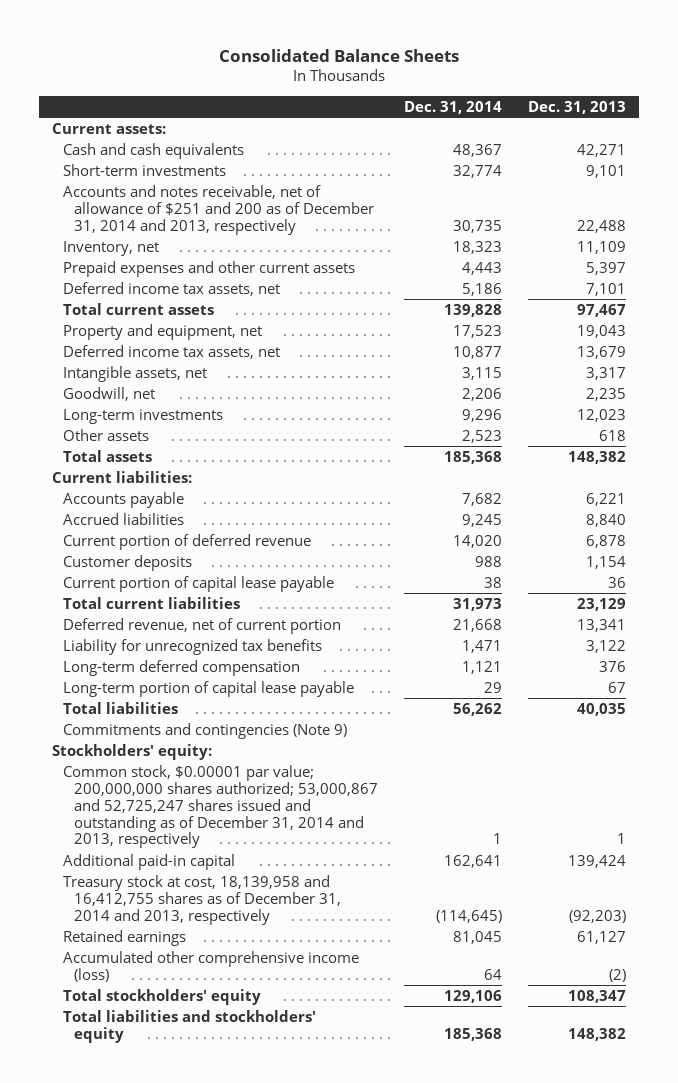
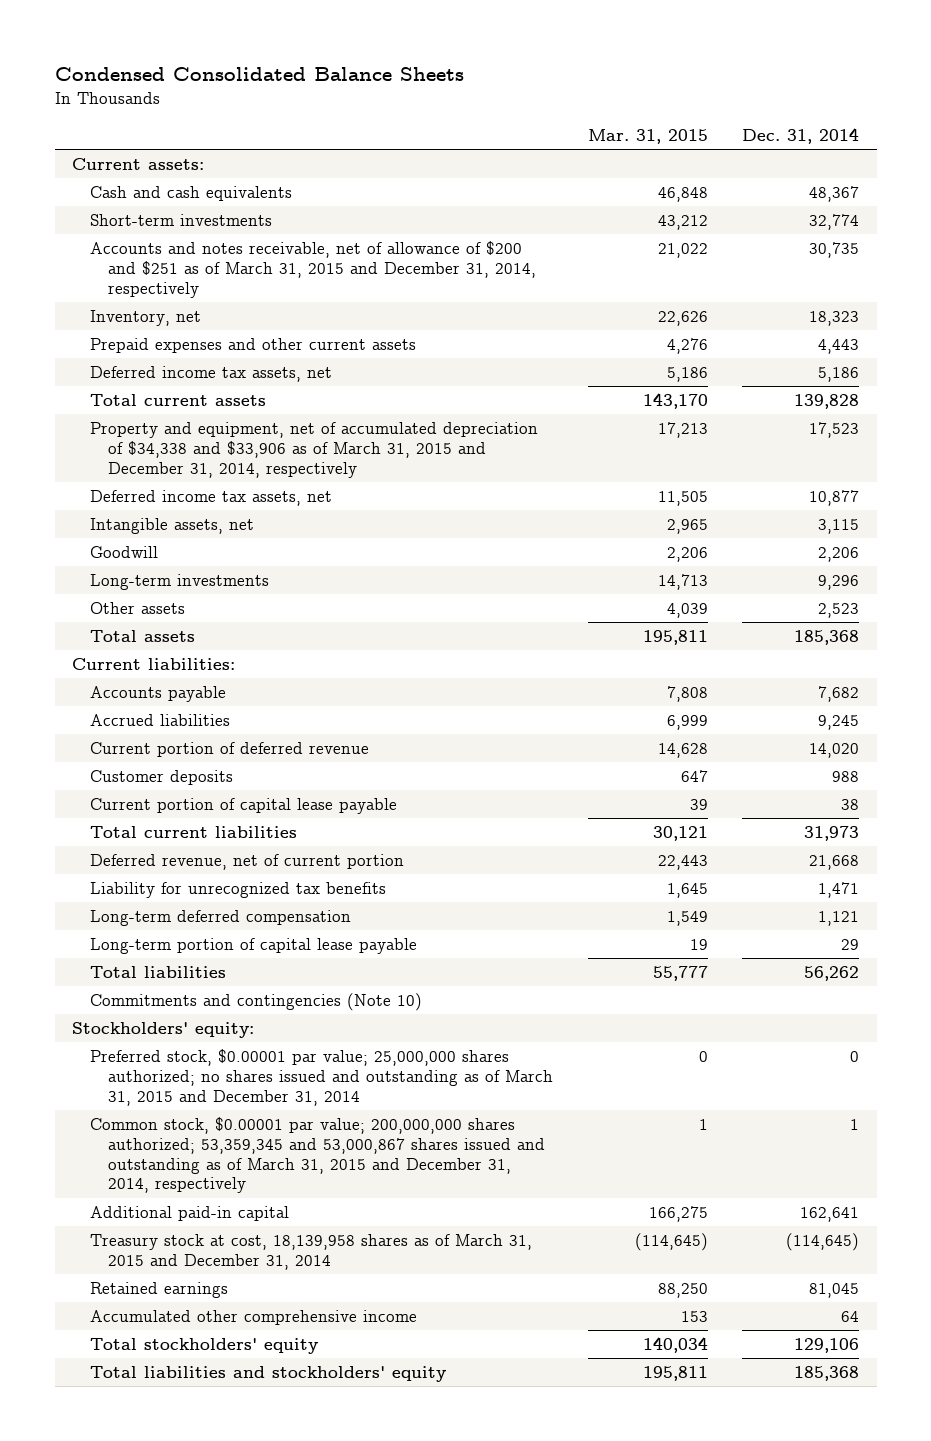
- Consolidated Balance Sheets
+ Condensed Consolidated Balance Sheets
- | Dec. 31, 2014 | Dec. 31, 2013
+ | Mar. 31, 2015 | Dec. 31, 2014
- Accounts and notes receivable, net of allowance of $251 and 200 as of December 31, 2014 and 2013, respectively | 30,735 | 22,488
+ Accounts and notes receivable, net of allowance of $200 and $251 as of March 31, 2015 and December 31, 2014, respectively | 21,022 | 30,735
- Property and equipment, net | 17,523 | 19,043
+ Property and equipment, net of accumulated depreciation of $34,338 and $33,906 as of March 31, 2015 and December 31, 2014, respectively | 17,213 | 17,523
- Goodwill, net | 2,206 | 2,235
+ Goodwill | 2,206 | 2,206
- Commitments and contingencies (Note 9)
+ Commitments and contingencies (Note 10)
- Common stock, $0.00001 par value; 200,000,000 shares authorized; 53,000,867 and 52,725,247 shares issued and outstanding as of December 31, 2014 and 2013, respectively | 1 | 1
+ Preferred stock, $0.00001 par value; 25,000,000 shares authorized; no shares issued and outstanding as of March 31, 2015 and December 31, 2014 | 0 | 0
+ Common stock, $0.00001 par value; 200,000,000 shares authorized; 53,359,345 and 53,000,867 shares issued and outstanding as of March 31, 2015 and December 31, 2014, respectively | 1 | 1
- Treasury stock at cost, 18,139,958 and 16,412,755 shares as of December 31, 2014 and 2013, respectively | (114,645) | (92,203)
+ Treasury stock at cost, 18,139,958 shares as of March 31, 2015 and December 31, 2014 | (114,645) | (114,645)
- Accumulated other comprehensive income (loss) | 64 | (2)
+ Accumulated other comprehensive income | 153 | 64

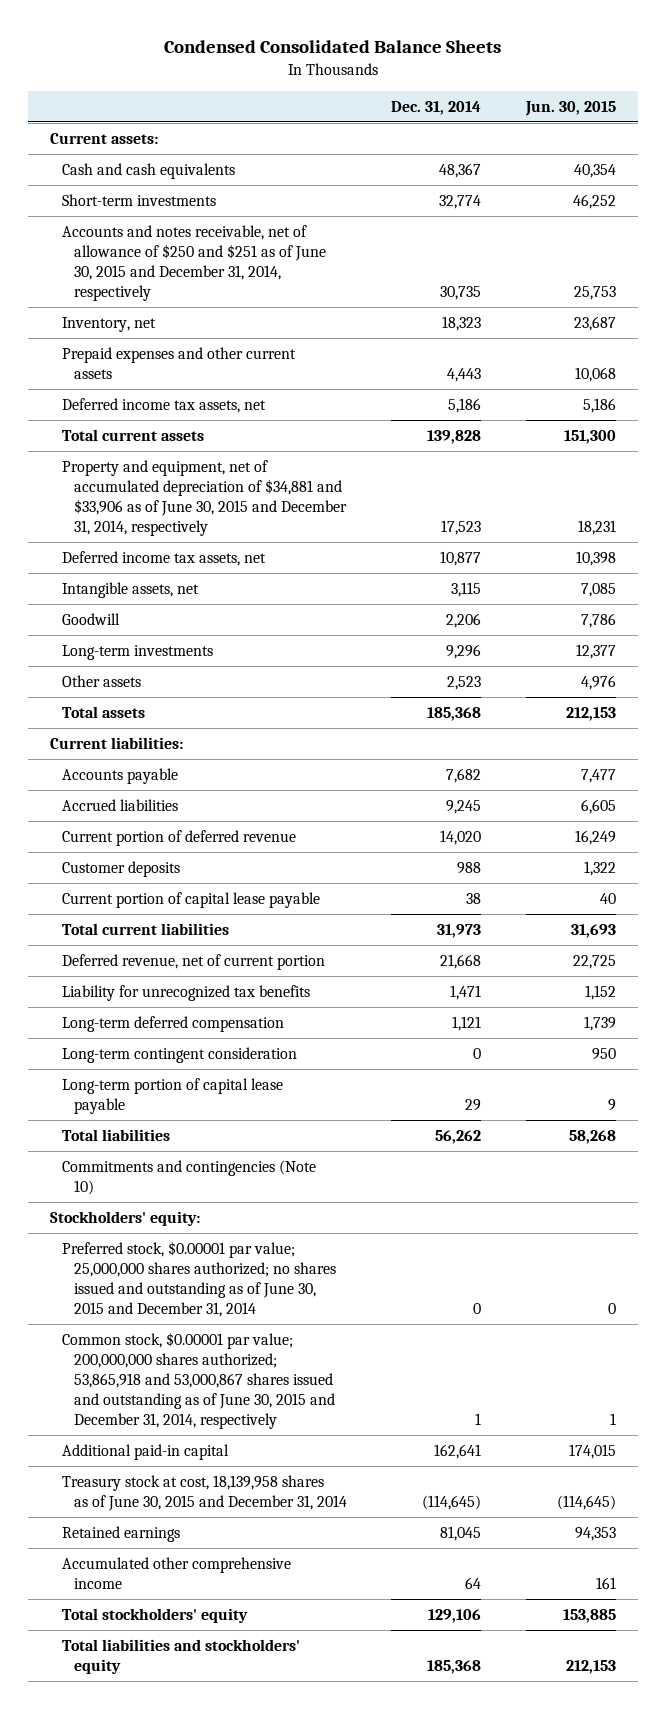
- | Mar. 31, 2015 | Dec. 31, 2014
+ | Dec. 31, 2014 | Jun. 30, 2015
- Accounts and notes receivable, net of allowance of $200 and $251 as of March 31, 2015 and December 31, 2014, respectively | 21,022 | 30,735
+ Accounts and notes receivable, net of allowance of $250 and $251 as of June 30, 2015 and December 31, 2014, respectively | 30,735 | 25,753
- Property and equipment, net of accumulated depreciation of $34,338 and $33,906 as of March 31, 2015 and December 31, 2014, respectively | 17,213 | 17,523
+ Property and equipment, net of accumulated depreciation of $34,881 and $33,906 as of June 30, 2015 and December 31, 2014, respectively | 17,523 | 18,231
+ Long-term contingent consideration | 0 | 950
- Preferred stock, $0.00001 par value; 25,000,000 shares authorized; no shares issued and outstanding as of March 31, 2015 and December 31, 2014 | 0 | 0
- Common stock, $0.00001 par value; 200,000,000 shares authorized; 53,359,345 and 53,000,867 shares issued and outstanding as of March 31, 2015 and December 31, 2014, respectively | 1 | 1
+ Preferred stock, $0.00001 par value; 25,000,000 shares authorized; no shares issued and outstanding as of June 30, 2015 and December 31, 2014 | 0 | 0
+ Common stock, $0.00001 par value; 200,000,000 shares authorized; 53,865,918 and 53,000,867 shares issued and outstanding as of June 30, 2015 and December 31, 2014, respectively | 1 | 1
- Treasury stock at cost, 18,139,958 shares as of March 31, 2015 and December 31, 2014 | (114,645) | (114,645)
+ Treasury stock at cost, 18,139,958 shares as of June 30, 2015 and December 31, 2014 | (114,645) | (114,645)

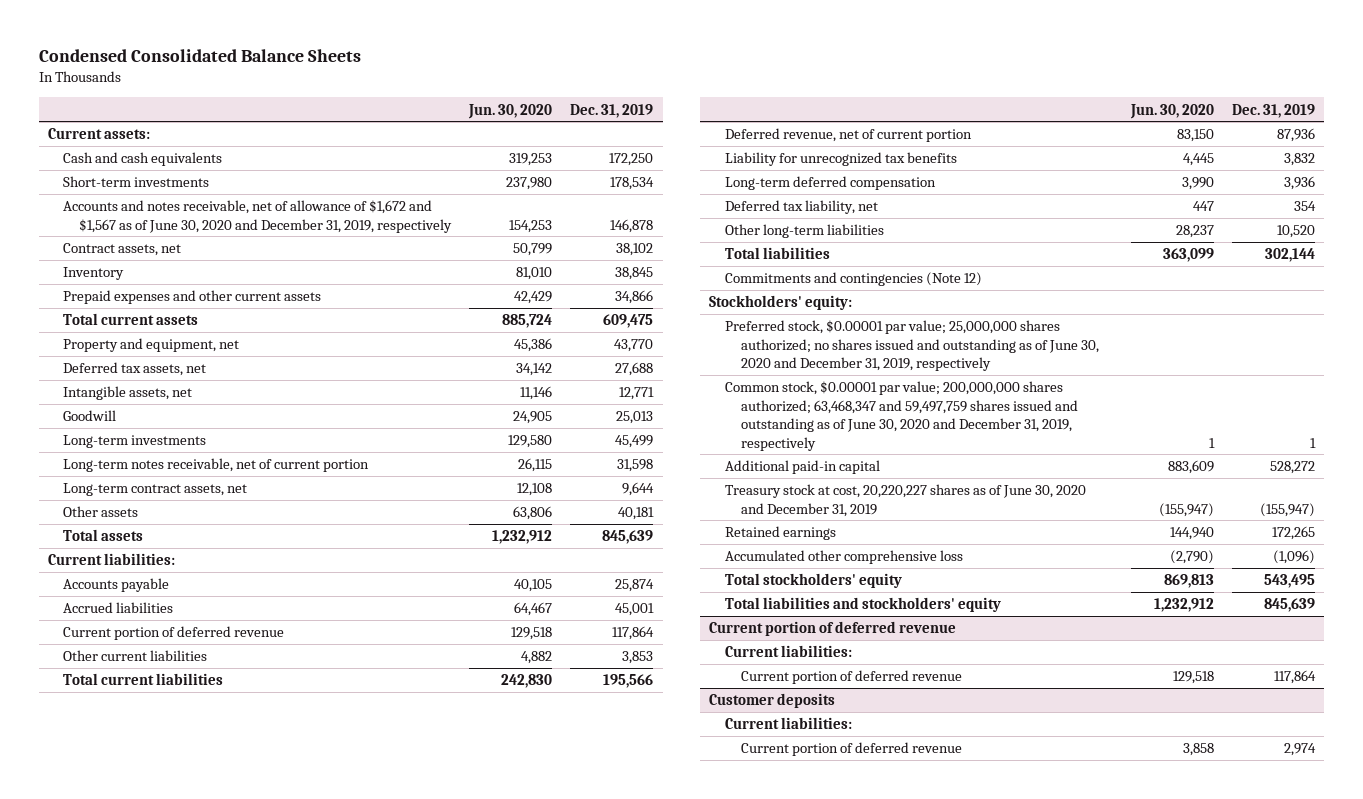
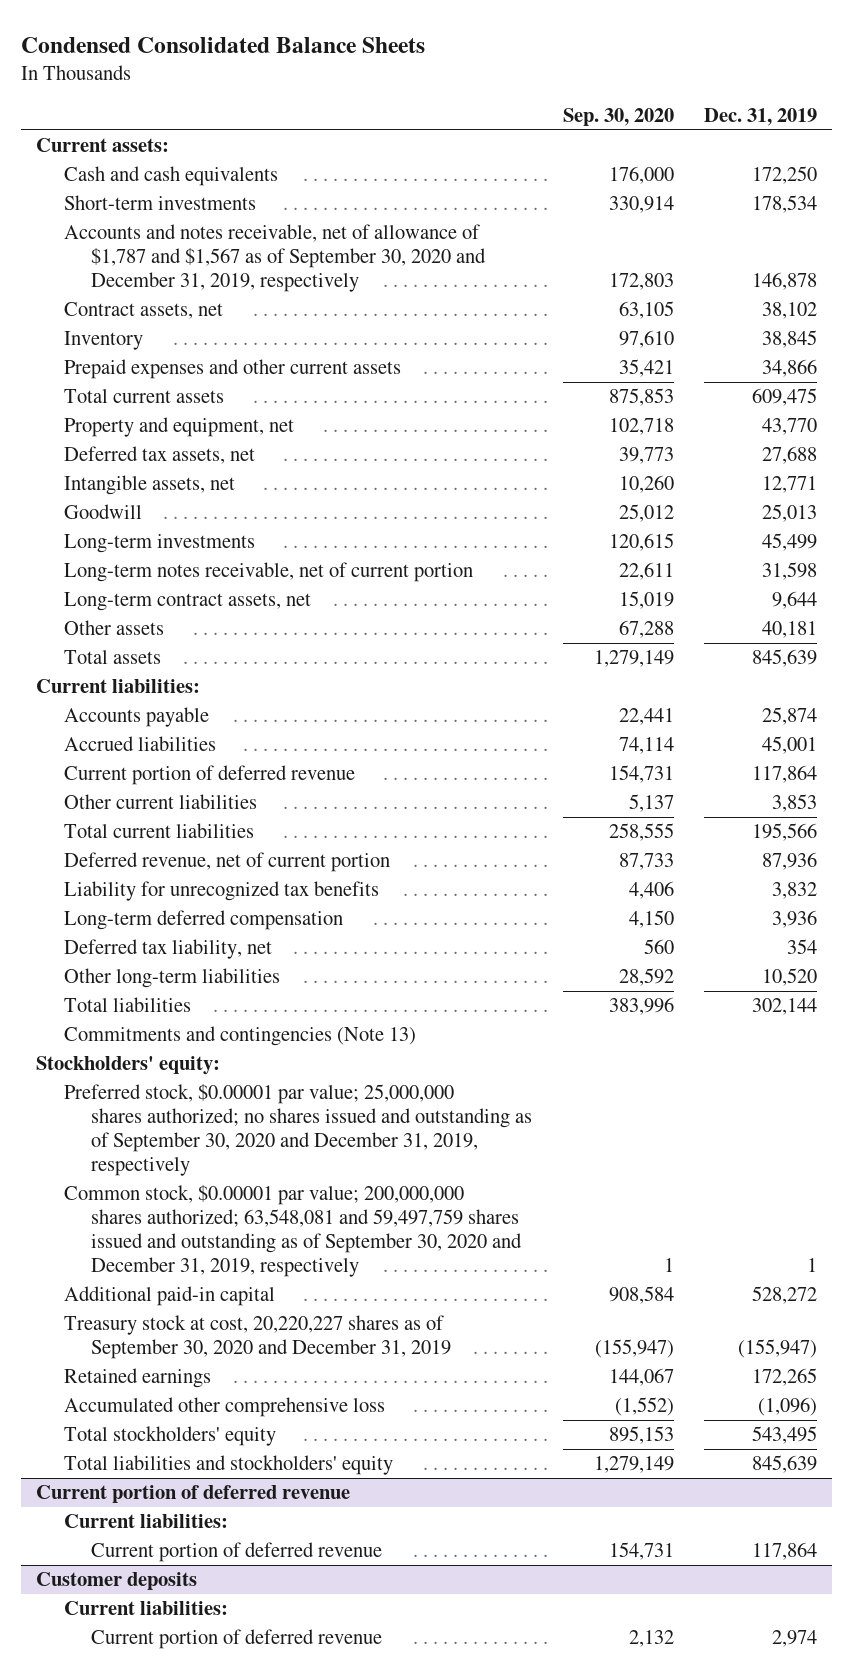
- | Jun. 30, 2020 | Dec. 31, 2019
+ | Sep. 30, 2020 | Dec. 31, 2019
- Accounts and notes receivable, net of allowance of $1,672 and $1,567 as of June 30, 2020 and December 31, 2019, respectively | 154,253 | 146,878
+ Accounts and notes receivable, net of allowance of $1,787 and $1,567 as of September 30, 2020 and December 31, 2019, respectively | 172,803 | 146,878
- Commitments and contingencies (Note 12)
+ Commitments and contingencies (Note 13)
- Preferred stock, $0.00001 par value; 25,000,000 shares authorized; no shares issued and outstanding as of June 30, 2020 and December 31, 2019, respectively
- Common stock, $0.00001 par value; 200,000,000 shares authorized; 63,468,347 and 59,497,759 shares issued and outstanding as of June 30, 2020 and December 31, 2019, respectively | 1 | 1
+ Preferred stock, $0.00001 par value; 25,000,000 shares authorized; no shares issued and outstanding as of September 30, 2020 and December 31, 2019, respectively
+ Common stock, $0.00001 par value; 200,000,000 shares authorized; 63,548,081 and 59,497,759 shares issued and outstanding as of September 30, 2020 and December 31, 2019, respectively | 1 | 1
- Treasury stock at cost, 20,220,227 shares as of June 30, 2020 and December 31, 2019 | (155,947) | (155,947)
+ Treasury stock at cost, 20,220,227 shares as of September 30, 2020 and December 31, 2019 | (155,947) | (155,947)

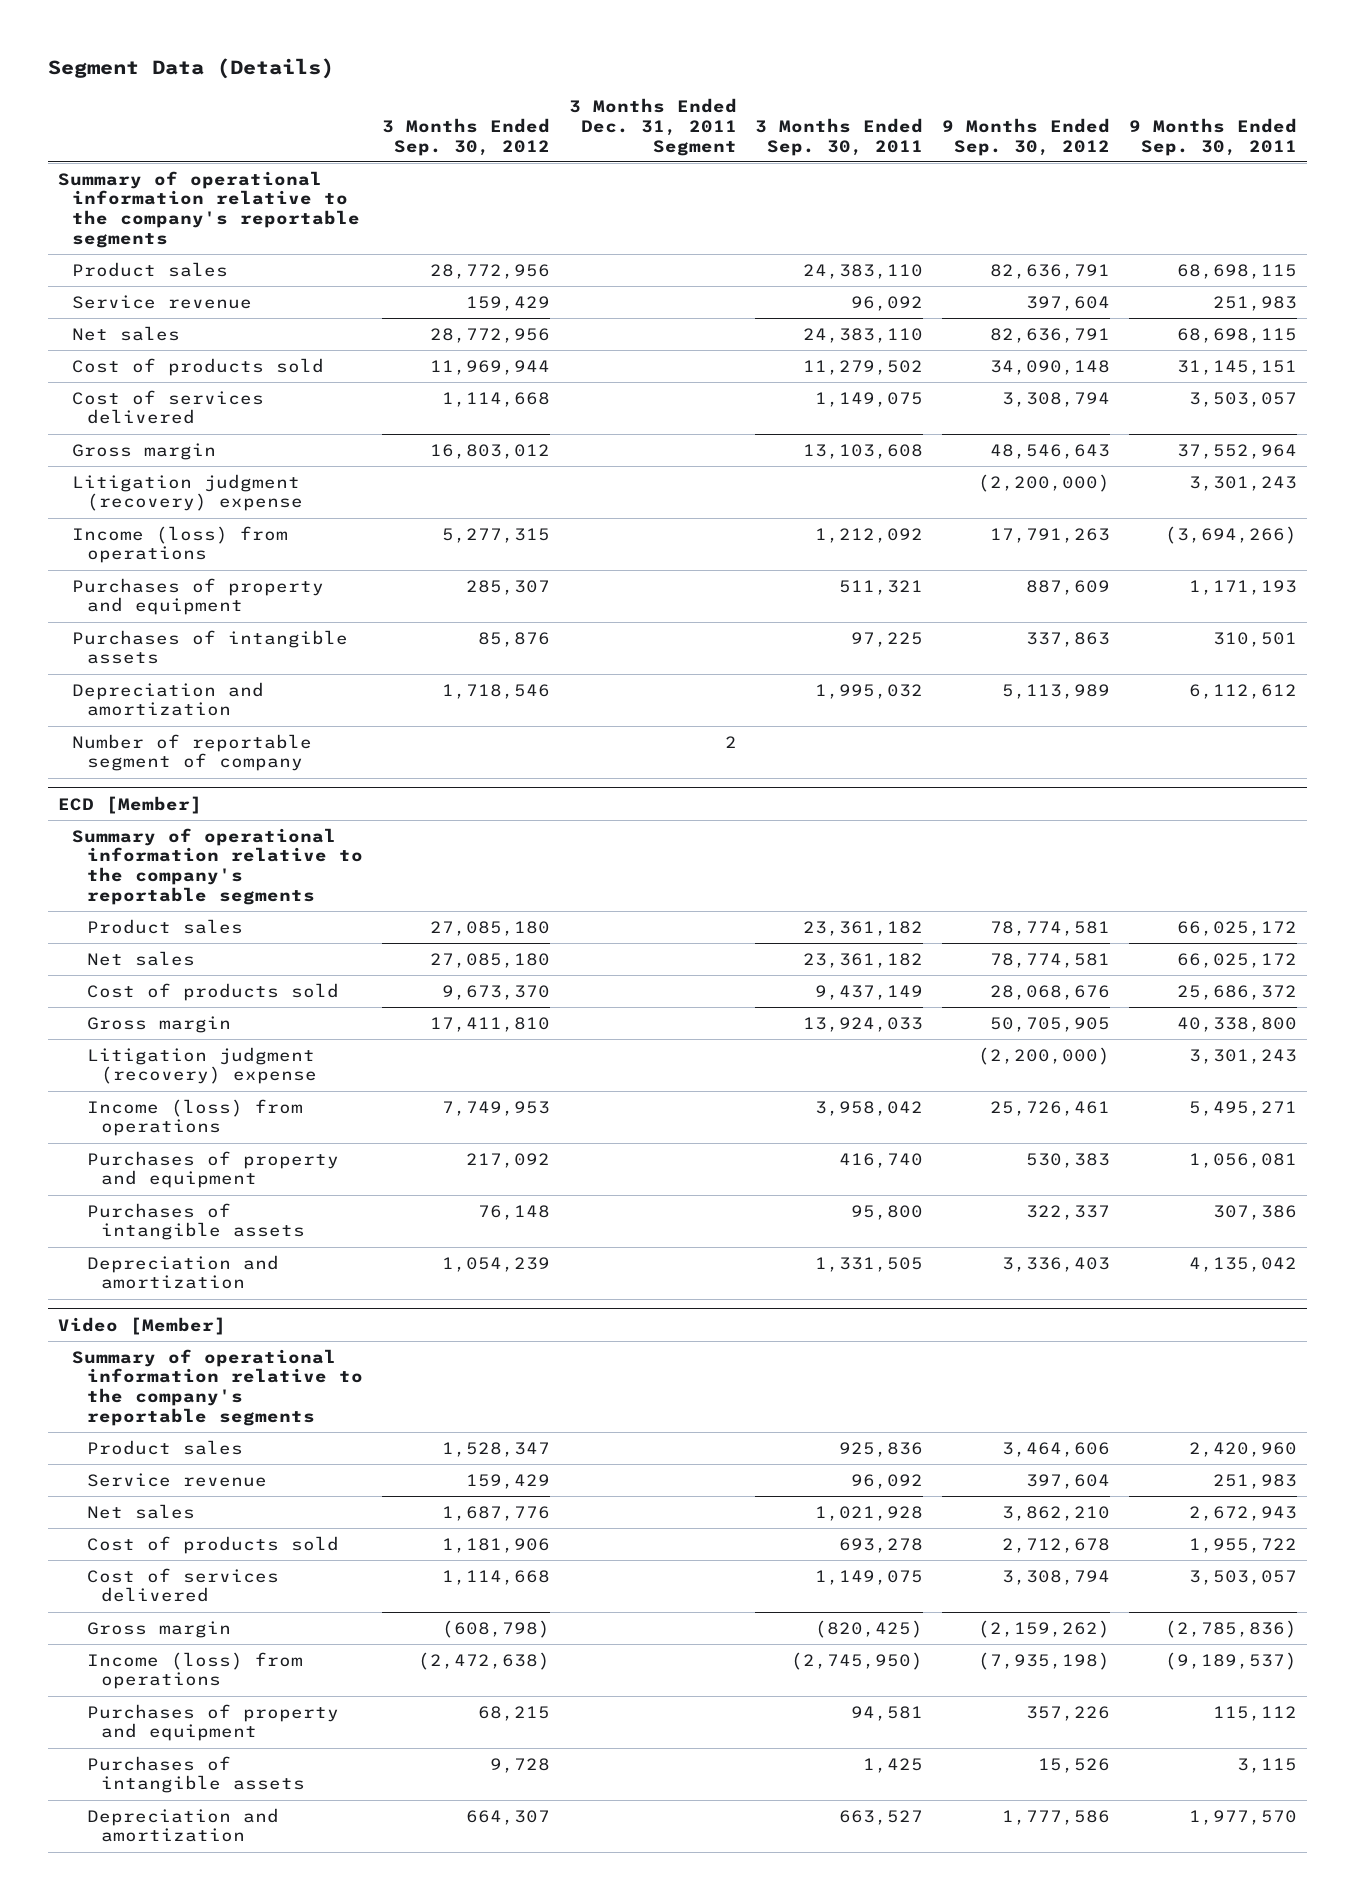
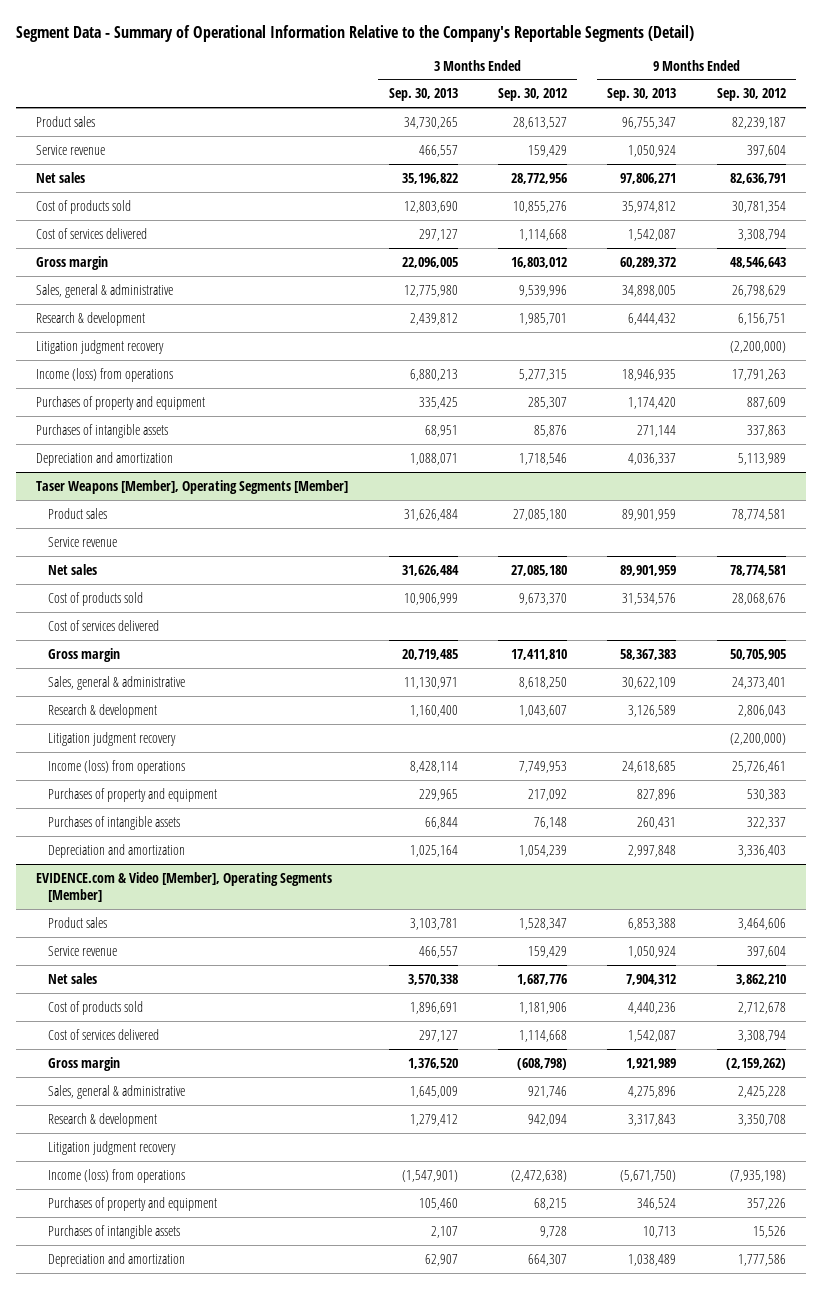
- Segment Data (Details)
+ Segment Data - Summary of Operational Information Relative to the Company's Reportable Segments (Detail)
- | 3 Months Ended Sep. 30, 2012 | 3 Months Ended Dec. 31, 2011 Segment | 3 Months Ended Sep. 30, 2011 | 9 Months Ended Sep. 30, 2012 | 9 Months Ended Sep. 30, 2011
+ | 3 Months Ended Sep. 30, 2013 | 3 Months Ended Sep. 30, 2012 | 9 Months Ended Sep. 30, 2013 | 9 Months Ended Sep. 30, 2012
- Summary of operational information relative to the company's reportable segments
- Product sales | 28,772,956 | | 24,383,110 | 82,636,791 | 68,698,115
+ Product sales | 34,730,265 | 28,613,527 | 96,755,347 | 82,239,187
- Cost of products sold | 11,969,944 | | 11,279,502 | 34,090,148 | 31,145,151
+ Cost of products sold | 12,803,690 | 10,855,276 | 35,974,812 | 30,781,354
- Litigation judgment (recovery) expense | | | | (2,200,000) | 3,301,243
+ Sales, general & administrative | 12,775,980 | 9,539,996 | 34,898,005 | 26,798,629
+ Research & development | 2,439,812 | 1,985,701 | 6,444,432 | 6,156,751
+ Litigation judgment recovery | | | | (2,200,000)
- Number of reportable segment of company | | 2 | | |
- ECD [Member]
- Summary of operational information relative to the company's reportable segments
+ Taser Weapons [Member], Operating Segments [Member]
+ Service revenue
+ Cost of services delivered
- Litigation judgment (recovery) expense | | | | (2,200,000) | 3,301,243
+ Sales, general & administrative | 11,130,971 | 8,618,250 | 30,622,109 | 24,373,401
+ Research & development | 1,160,400 | 1,043,607 | 3,126,589 | 2,806,043
+ Litigation judgment recovery | | | | (2,200,000)
- Video [Member]
- Summary of operational information relative to the company's reportable segments
+ EVIDENCE.com & Video [Member], Operating Segments [Member]
+ Sales, general & administrative | 1,645,009 | 921,746 | 4,275,896 | 2,425,228
+ Research & development | 1,279,412 | 942,094 | 3,317,843 | 3,350,708
+ Litigation judgment recovery

